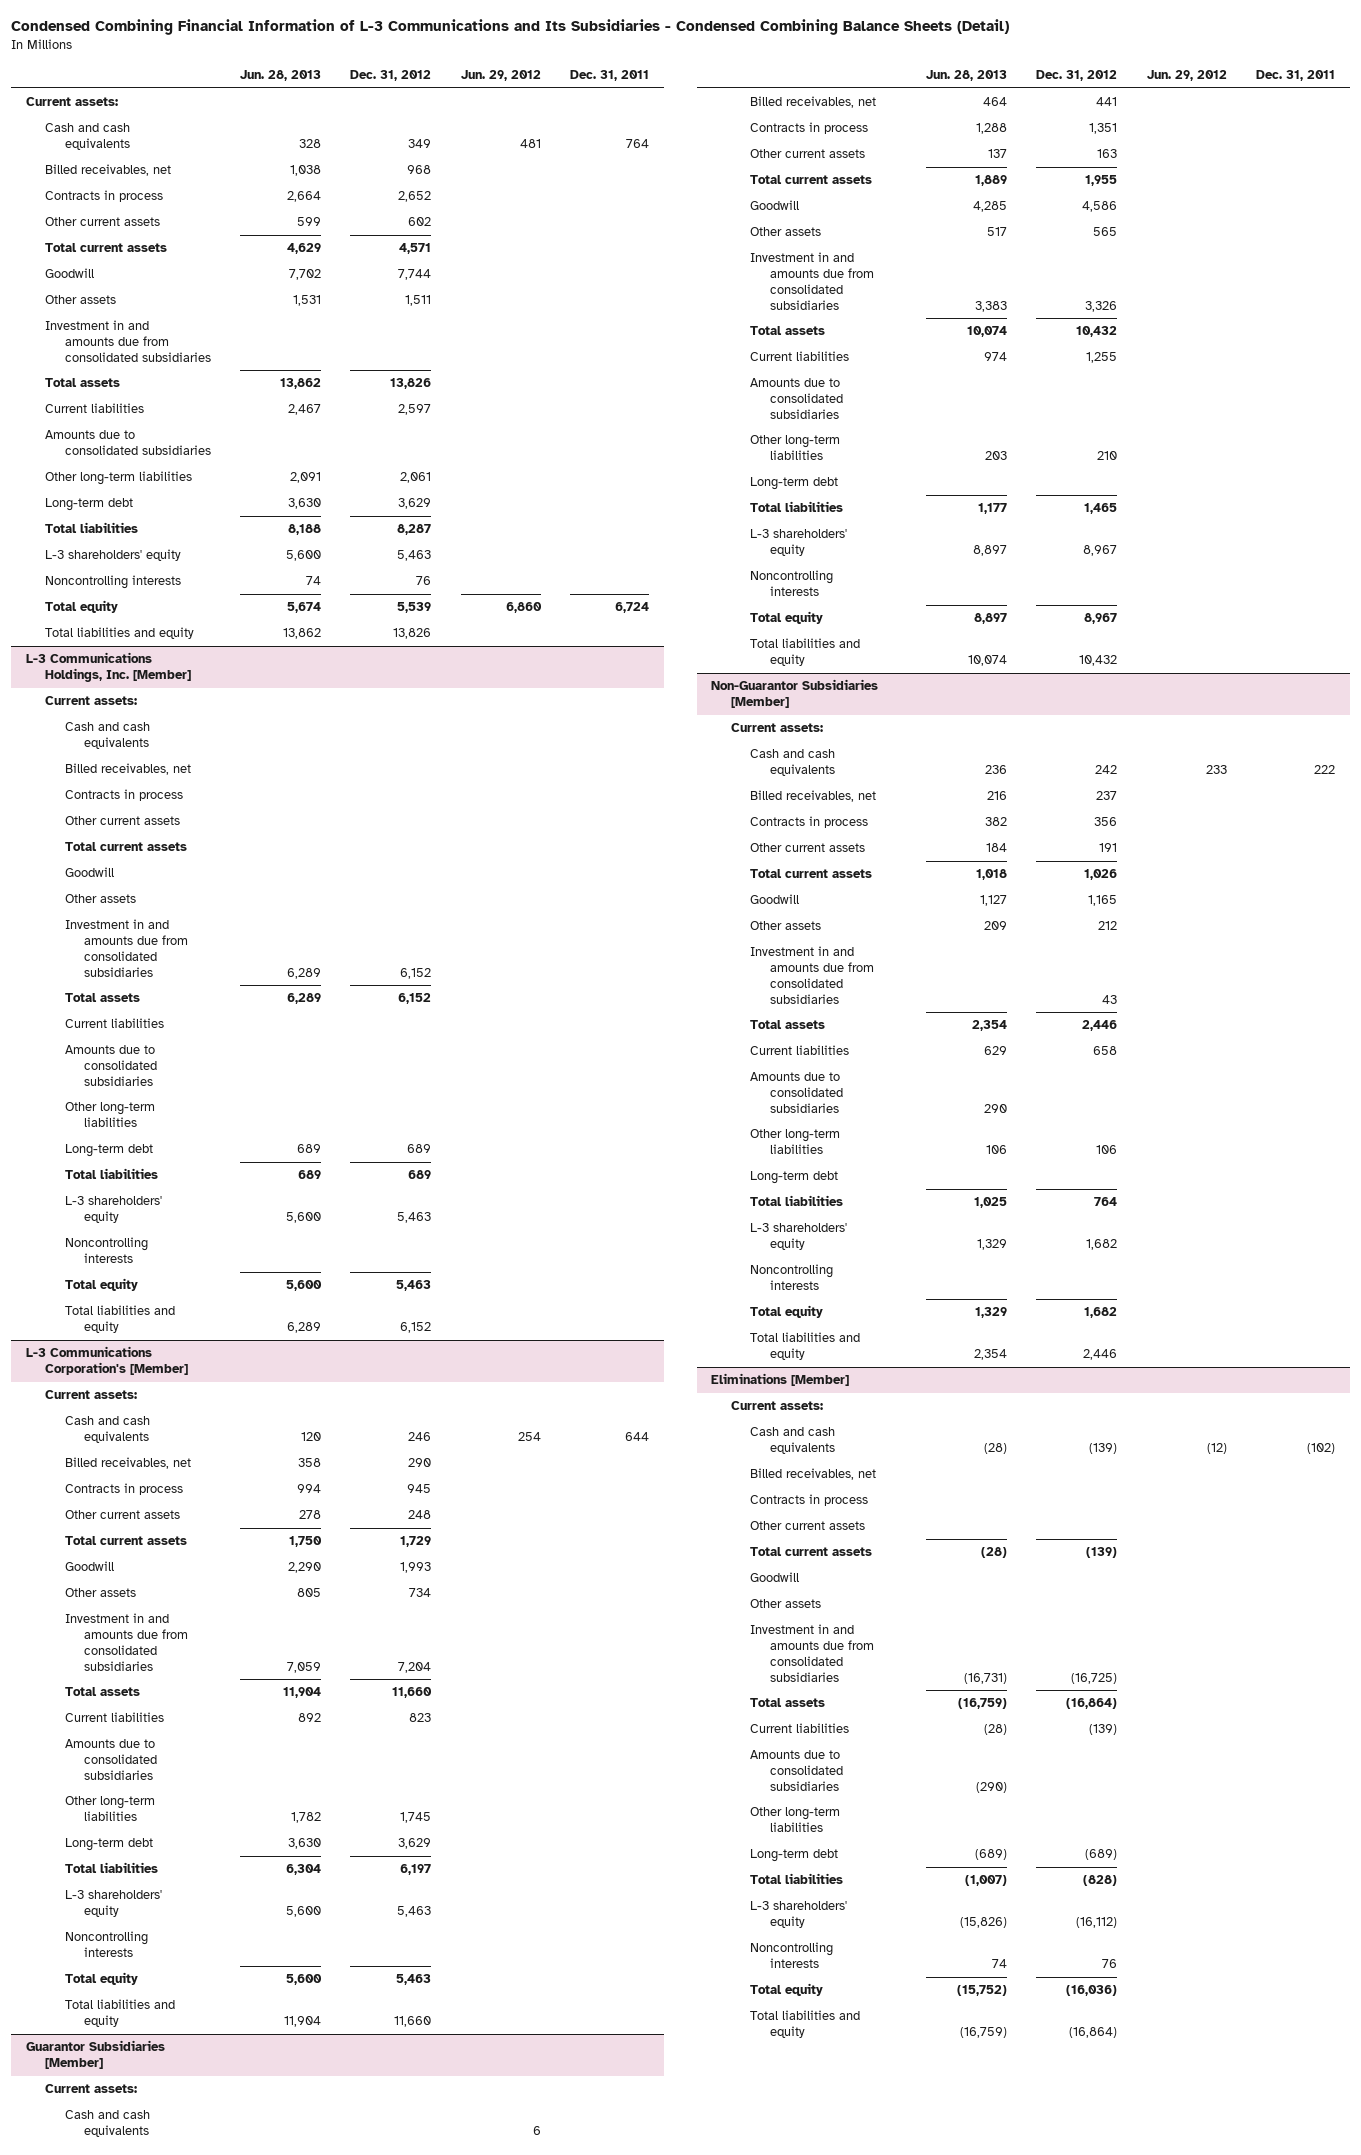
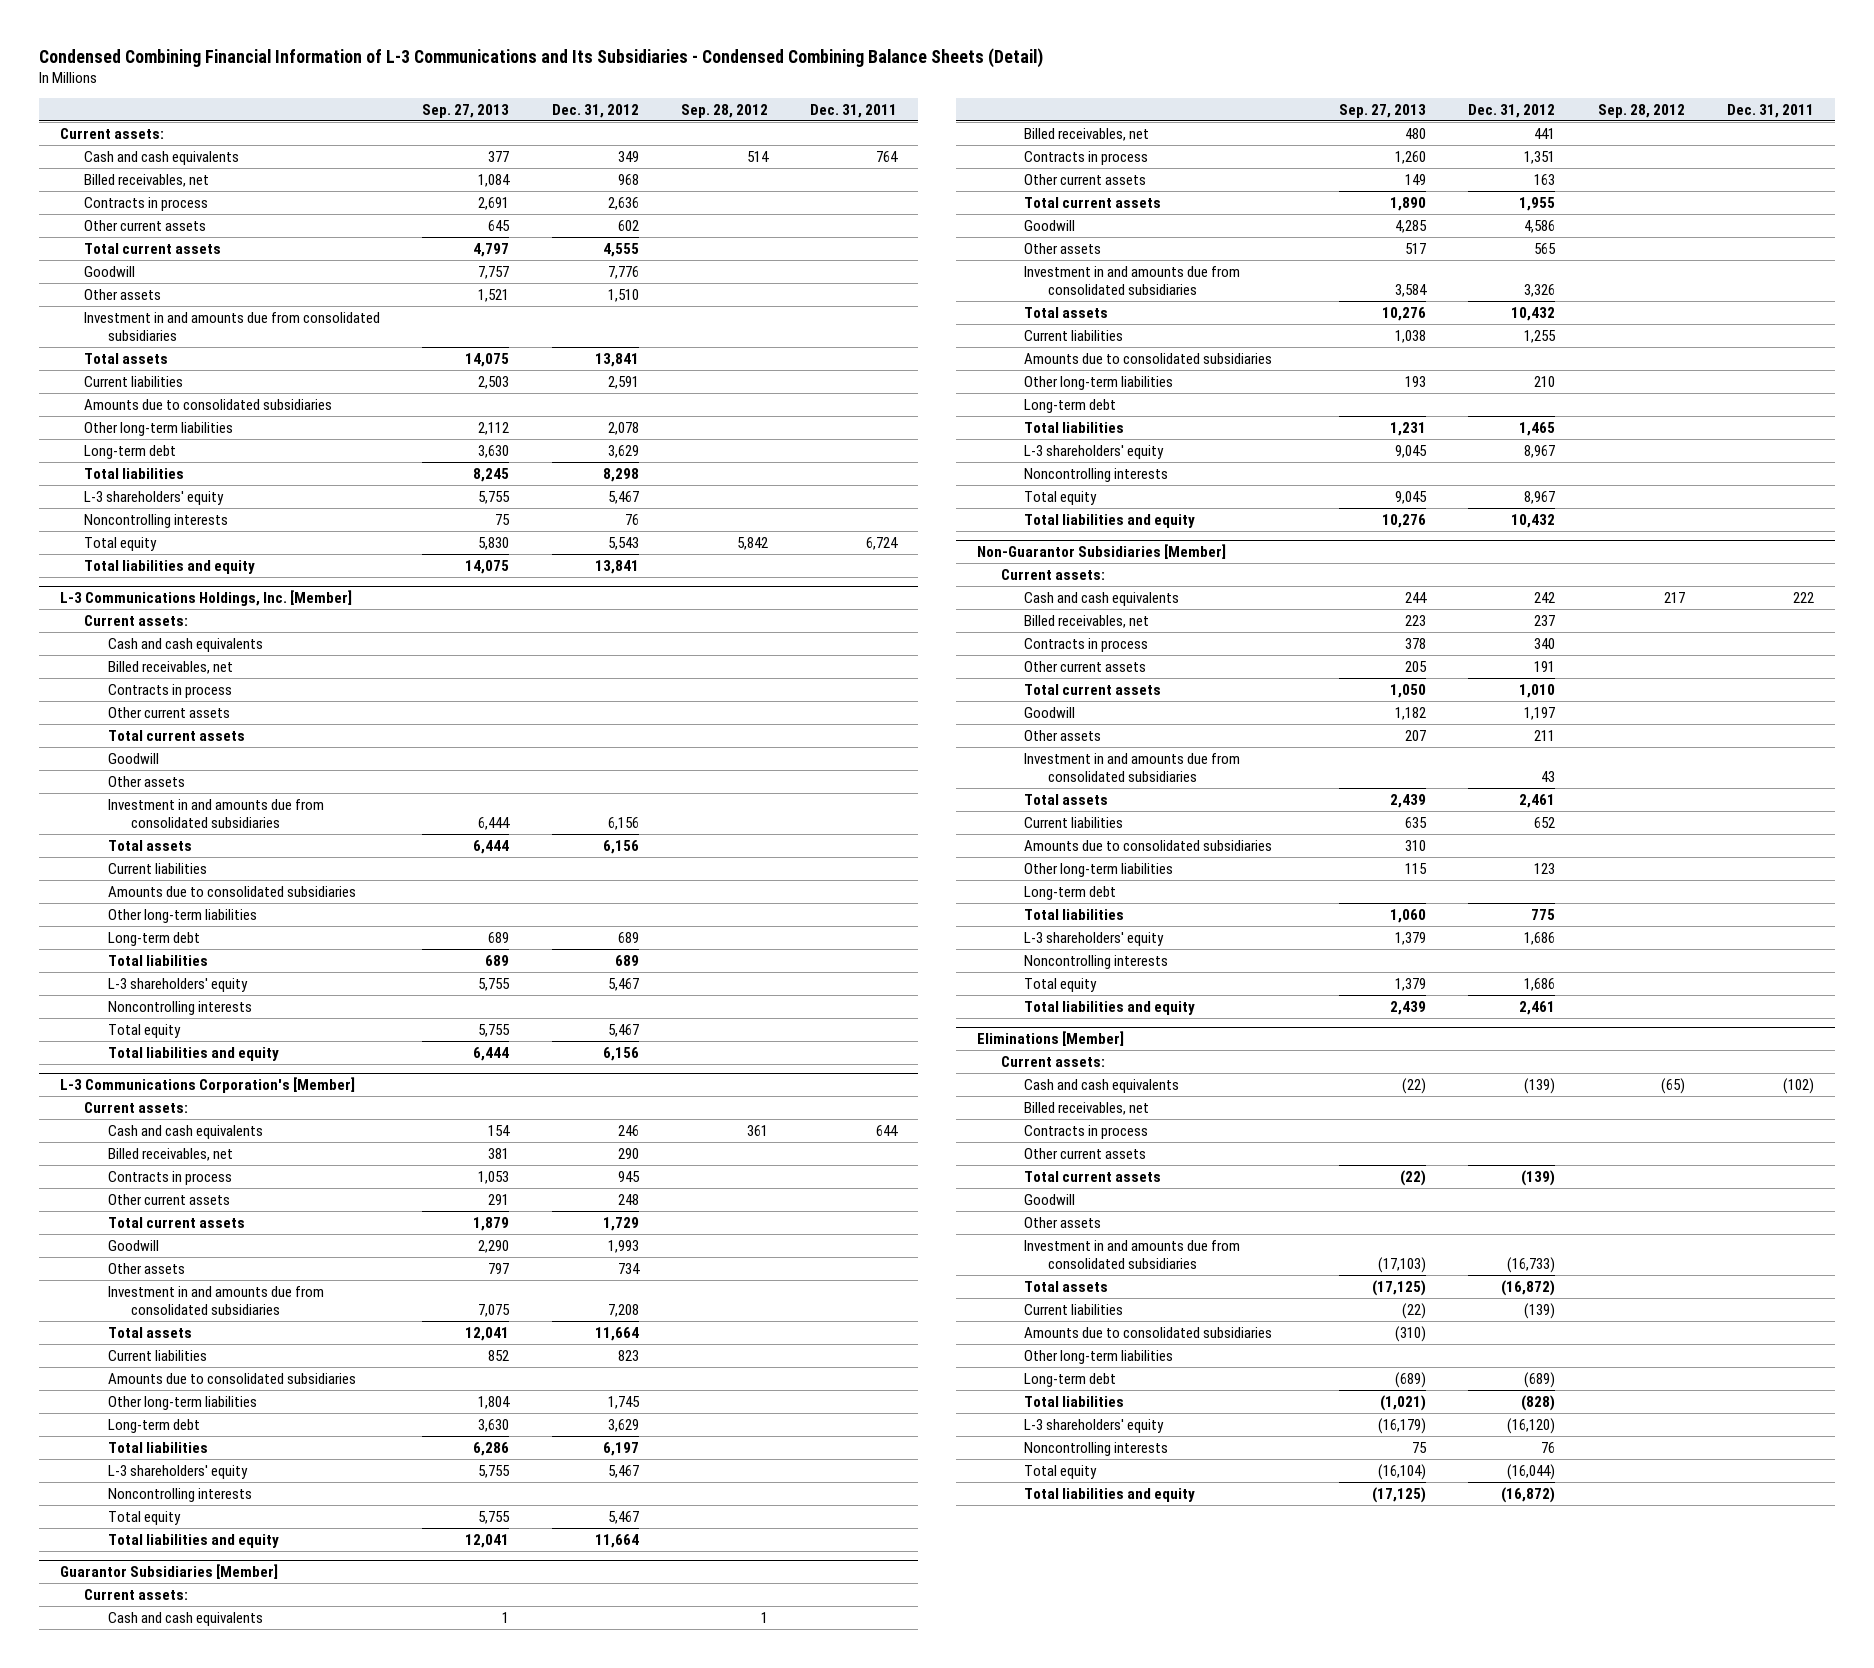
- | Jun. 28, 2013 | Dec. 31, 2012 | Jun. 29, 2012 | Dec. 31, 2011
+ | Sep. 27, 2013 | Dec. 31, 2012 | Sep. 28, 2012 | Dec. 31, 2011
- Contracts in process | 2,664 | 2,652 | |
+ Contracts in process | 2,691 | 2,636 | |
- Total current assets | 4,629 | 4,571 | |
- Goodwill | 7,702 | 7,744 | |
- Other assets | 1,531 | 1,511 | |
+ Total current assets | 4,797 | 4,555 | |
+ Goodwill | 7,757 | 7,776 | |
+ Other assets | 1,521 | 1,510 | |
- Total assets | 13,862 | 13,826 | |
- Current liabilities | 2,467 | 2,597 | |
+ Total assets | 14,075 | 13,841 | |
+ Current liabilities | 2,503 | 2,591 | |
- Other long-term liabilities | 2,091 | 2,061 | |
+ Other long-term liabilities | 2,112 | 2,078 | |
- Total liabilities | 8,188 | 8,287 | |
- L-3 shareholders' equity | 5,600 | 5,463 | |
+ Total liabilities | 8,245 | 8,298 | |
+ L-3 shareholders' equity | 5,755 | 5,467 | |
- Total equity | 5,674 | 5,539 | 6,860 | 6,724
- Total liabilities and equity | 13,862 | 13,826 | |
+ Total equity | 5,830 | 5,543 | 5,842 | 6,724
+ Total liabilities and equity | 14,075 | 13,841 | |
@ L-3 Communications Holdings, Inc. [Member]
- Investment in and amounts due from consolidated subsidiaries | 6,289 | 6,152 | |
- Total assets | 6,289 | 6,152 | |
+ Investment in and amounts due from consolidated subsidiaries | 6,444 | 6,156 | |
+ Total assets | 6,444 | 6,156 | |
- L-3 shareholders' equity | 5,600 | 5,463 | |
+ L-3 shareholders' equity | 5,755 | 5,467 | |
- Total equity | 5,600 | 5,463 | |
- Total liabilities and equity | 6,289 | 6,152 | |
+ Total equity | 5,755 | 5,467 | |
+ Total liabilities and equity | 6,444 | 6,156 | |
@ L-3 Communications Corporation's [Member]
- Investment in and amounts due from consolidated subsidiaries | 7,059 | 7,204 | |
- Total assets | 11,904 | 11,660 | |
+ Investment in and amounts due from consolidated subsidiaries | 7,075 | 7,208 | |
+ Total assets | 12,041 | 11,664 | |
- L-3 shareholders' equity | 5,600 | 5,463 | |
+ L-3 shareholders' equity | 5,755 | 5,467 | |
- Total equity | 5,600 | 5,463 | |
- Total liabilities and equity | 11,904 | 11,660 | |
+ Total equity | 5,755 | 5,467 | |
+ Total liabilities and equity | 12,041 | 11,664 | |
@ Non-Guarantor Subsidiaries [Member]
- Contracts in process | 382 | 356 | |
+ Contracts in process | 378 | 340 | |
- Total current assets | 1,018 | 1,026 | |
- Goodwill | 1,127 | 1,165 | |
- Other assets | 209 | 212 | |
+ Total current assets | 1,050 | 1,010 | |
+ Goodwill | 1,182 | 1,197 | |
+ Other assets | 207 | 211 | |
- Total assets | 2,354 | 2,446 | |
- Current liabilities | 629 | 658 | |
+ Total assets | 2,439 | 2,461 | |
+ Current liabilities | 635 | 652 | |
- Other long-term liabilities | 106 | 106 | |
+ Other long-term liabilities | 115 | 123 | |
- Total liabilities | 1,025 | 764 | |
- L-3 shareholders' equity | 1,329 | 1,682 | |
+ Total liabilities | 1,060 | 775 | |
+ L-3 shareholders' equity | 1,379 | 1,686 | |
- Total equity | 1,329 | 1,682 | |
- Total liabilities and equity | 2,354 | 2,446 | |
+ Total equity | 1,379 | 1,686 | |
+ Total liabilities and equity | 2,439 | 2,461 | |
@ Eliminations [Member]
- Investment in and amounts due from consolidated subsidiaries | (16,731) | (16,725) | |
- Total assets | (16,759) | (16,864) | |
+ Investment in and amounts due from consolidated subsidiaries | (17,103) | (16,733) | |
+ Total assets | (17,125) | (16,872) | |
- L-3 shareholders' equity | (15,826) | (16,112) | |
+ L-3 shareholders' equity | (16,179) | (16,120) | |
- Total equity | (15,752) | (16,036) | |
- Total liabilities and equity | (16,759) | (16,864) | |
+ Total equity | (16,104) | (16,044) | |
+ Total liabilities and equity | (17,125) | (16,872) | |

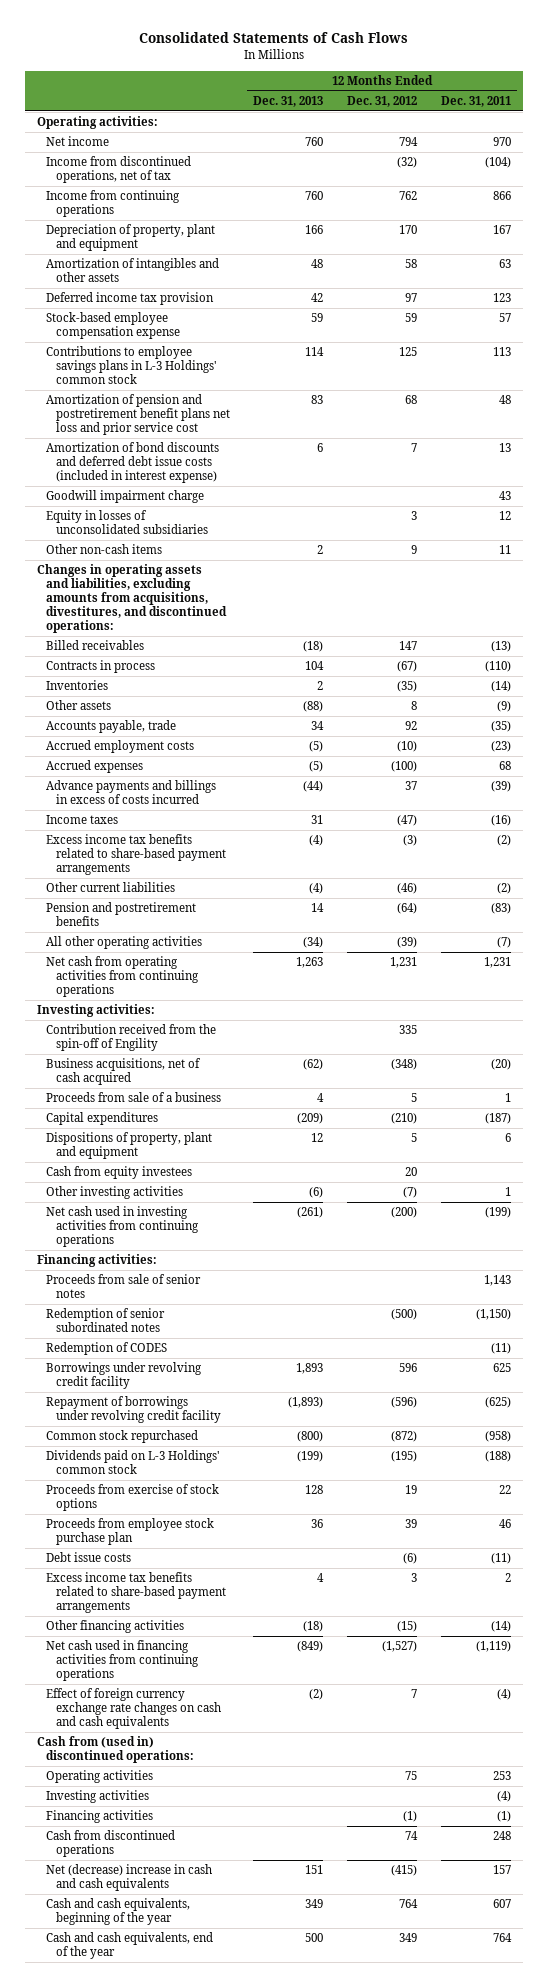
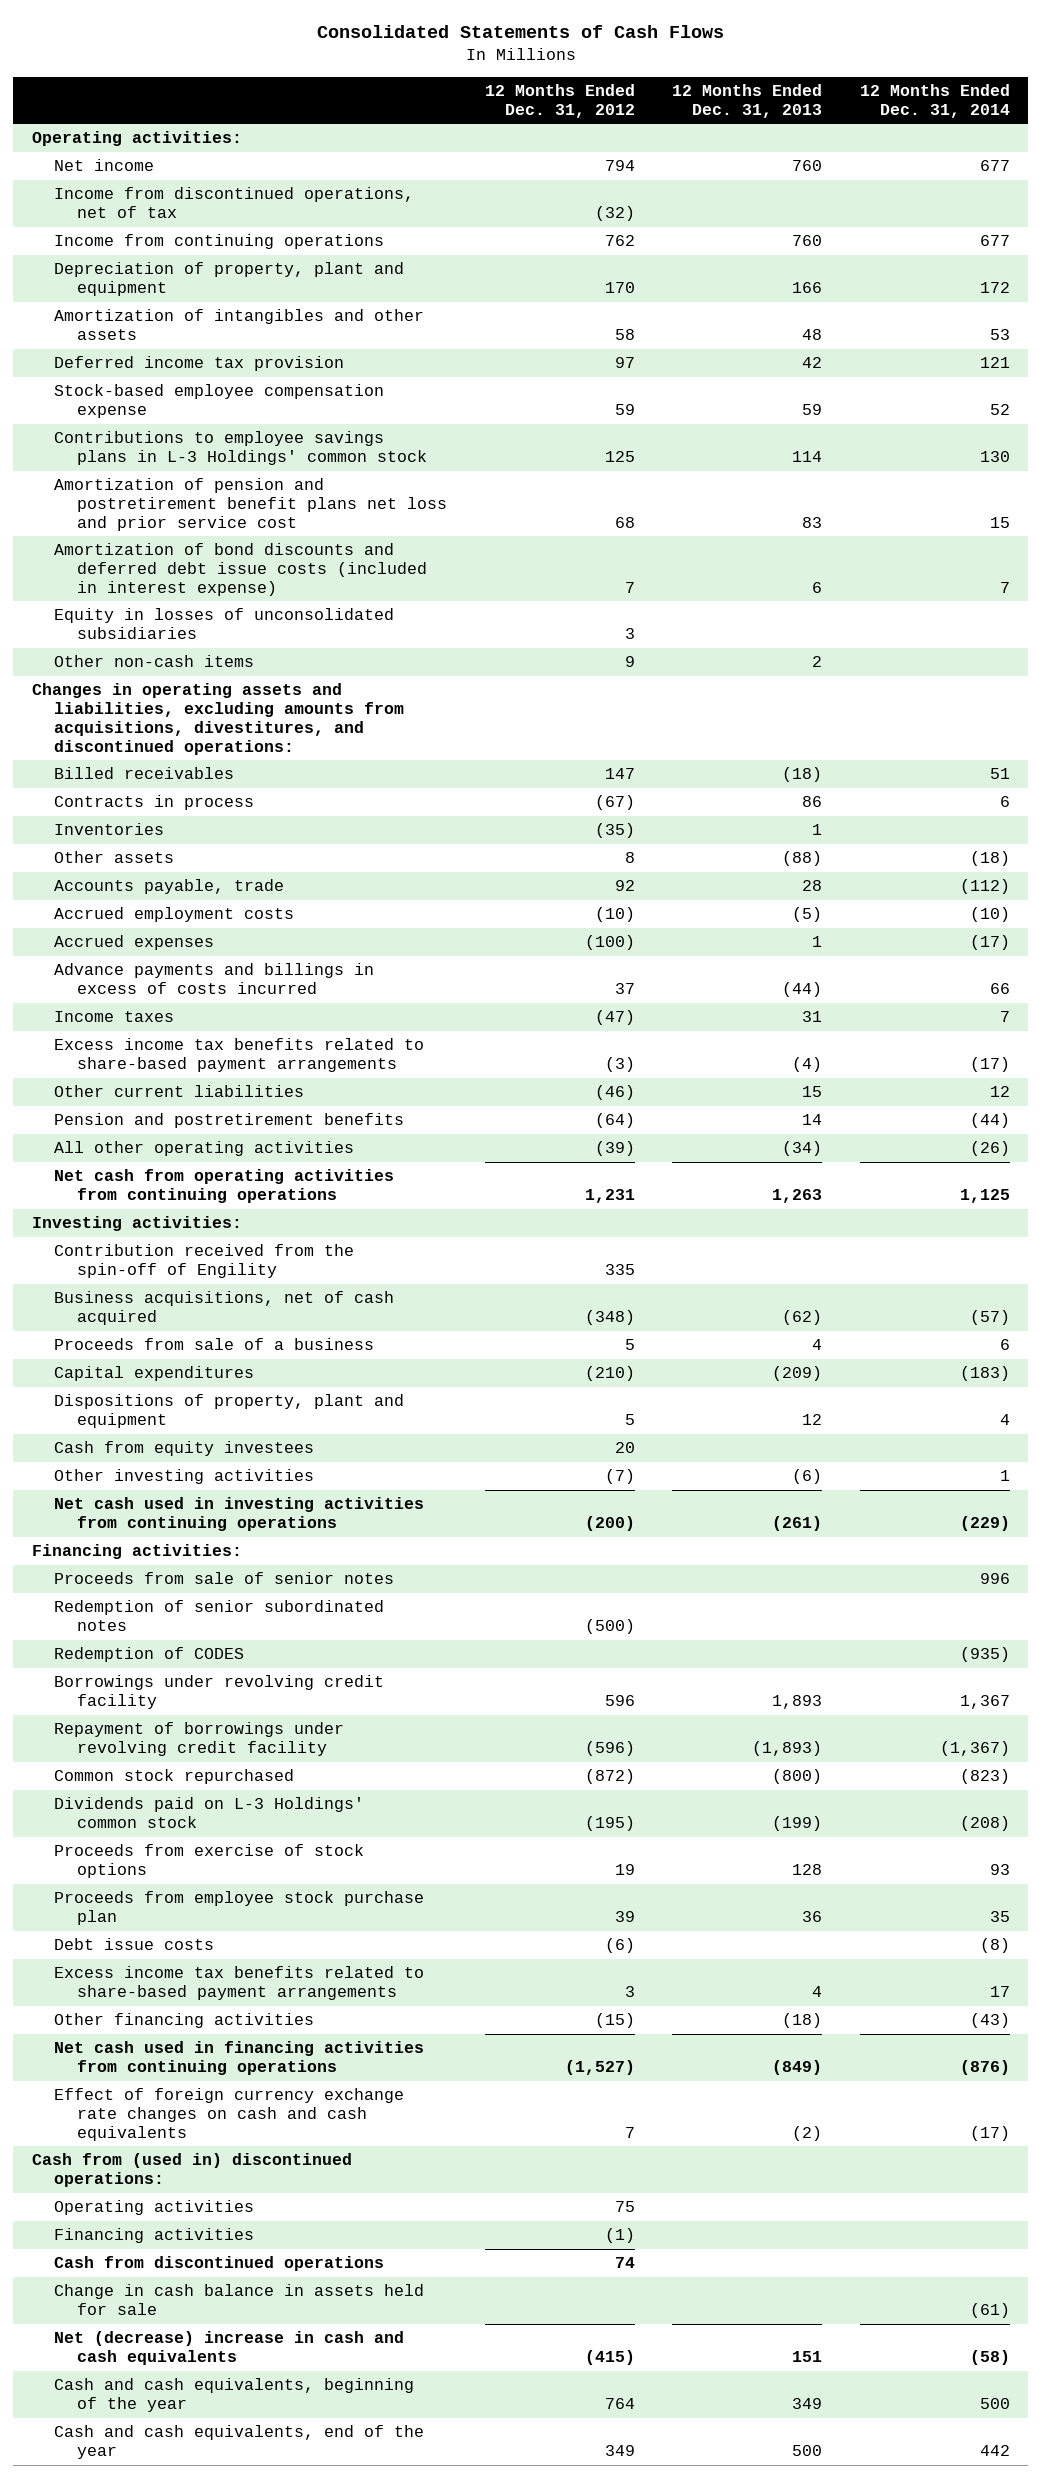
- | 12 Months Ended Dec. 31, 2013 | 12 Months Ended Dec. 31, 2012 | 12 Months Ended Dec. 31, 2011
+ | 12 Months Ended Dec. 31, 2012 | 12 Months Ended Dec. 31, 2013 | 12 Months Ended Dec. 31, 2014
- Goodwill impairment charge | | | 43
- Contracts in process | 104 | (67) | (110)
- Inventories | 2 | (35) | (14)
+ Contracts in process | (67) | 86 | 6
+ Inventories | (35) | 1 |
- Accounts payable, trade | 34 | 92 | (35)
+ Accounts payable, trade | 92 | 28 | (112)
- Accrued expenses | (5) | (100) | 68
+ Accrued expenses | (100) | 1 | (17)
- Other current liabilities | (4) | (46) | (2)
+ Other current liabilities | (46) | 15 | 12
- Investing activities | | | (4)
+ Change in cash balance in assets held for sale | | | (61)

